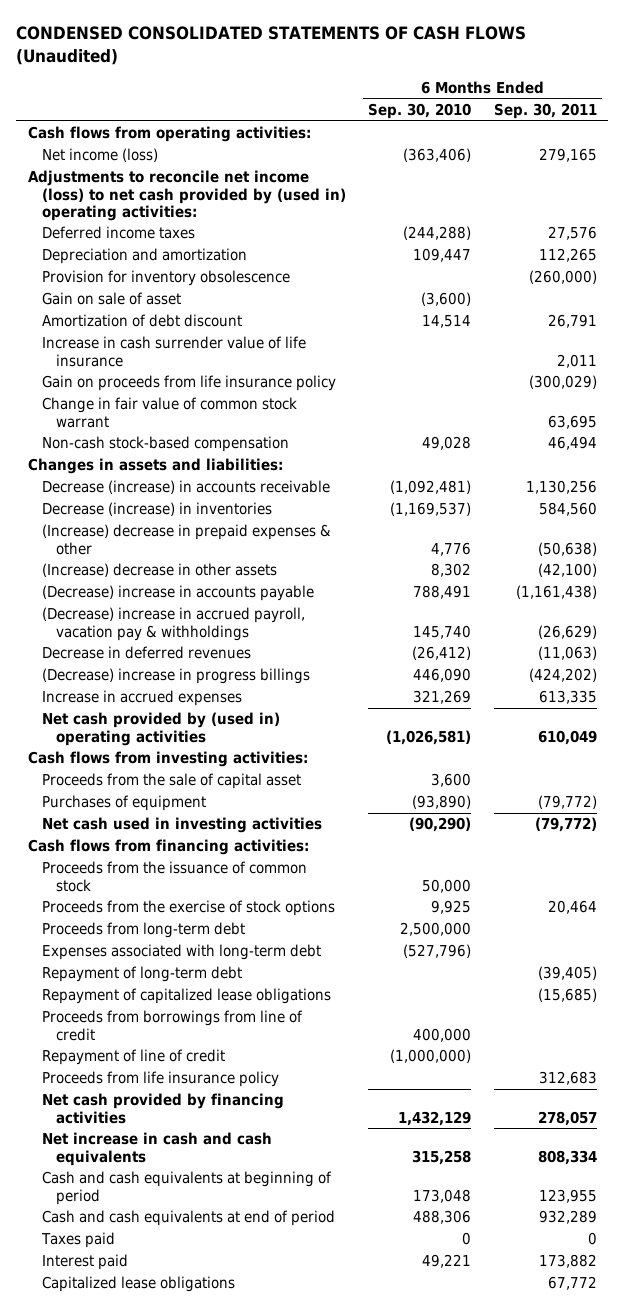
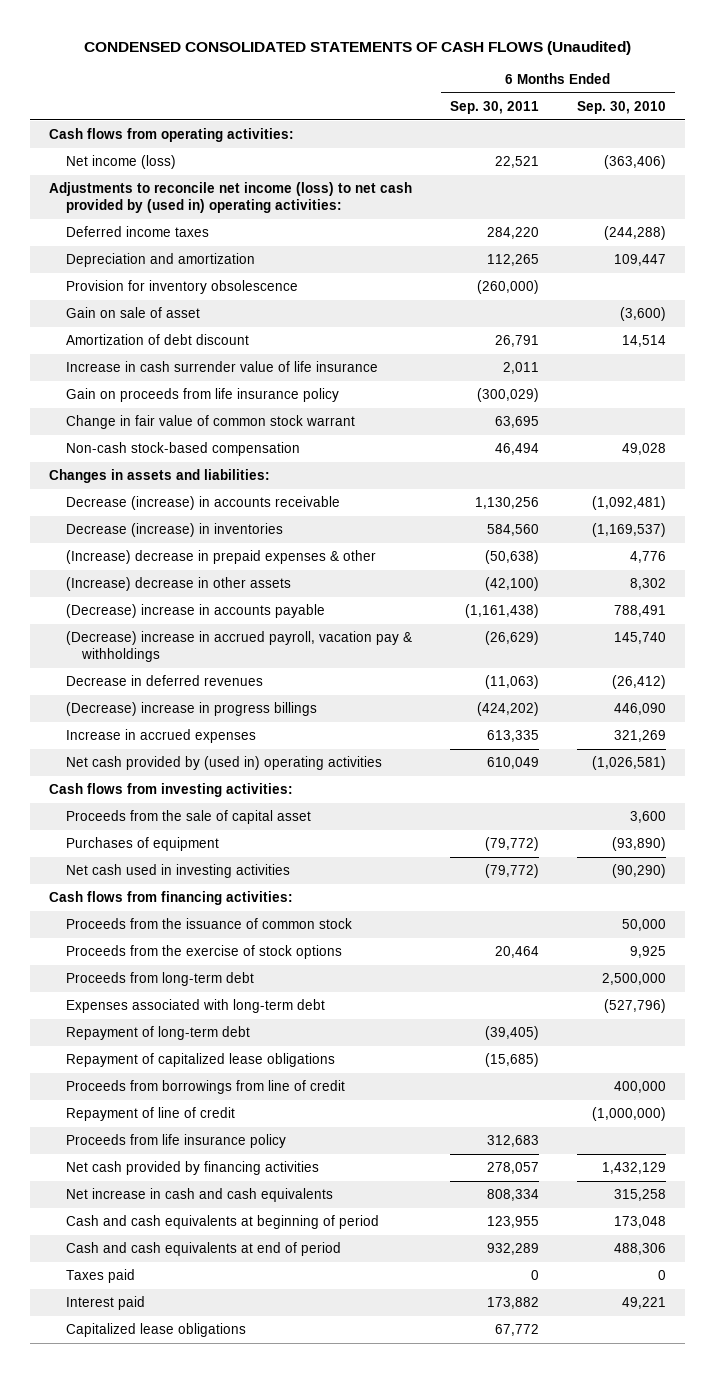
- | 6 Months Ended Sep. 30, 2010 | 6 Months Ended Sep. 30, 2011
+ | 6 Months Ended Sep. 30, 2011 | 6 Months Ended Sep. 30, 2010
- Net income (loss) | (363,406) | 279,165
+ Net income (loss) | 22,521 | (363,406)
- Deferred income taxes | (244,288) | 27,576
+ Deferred income taxes | 284,220 | (244,288)

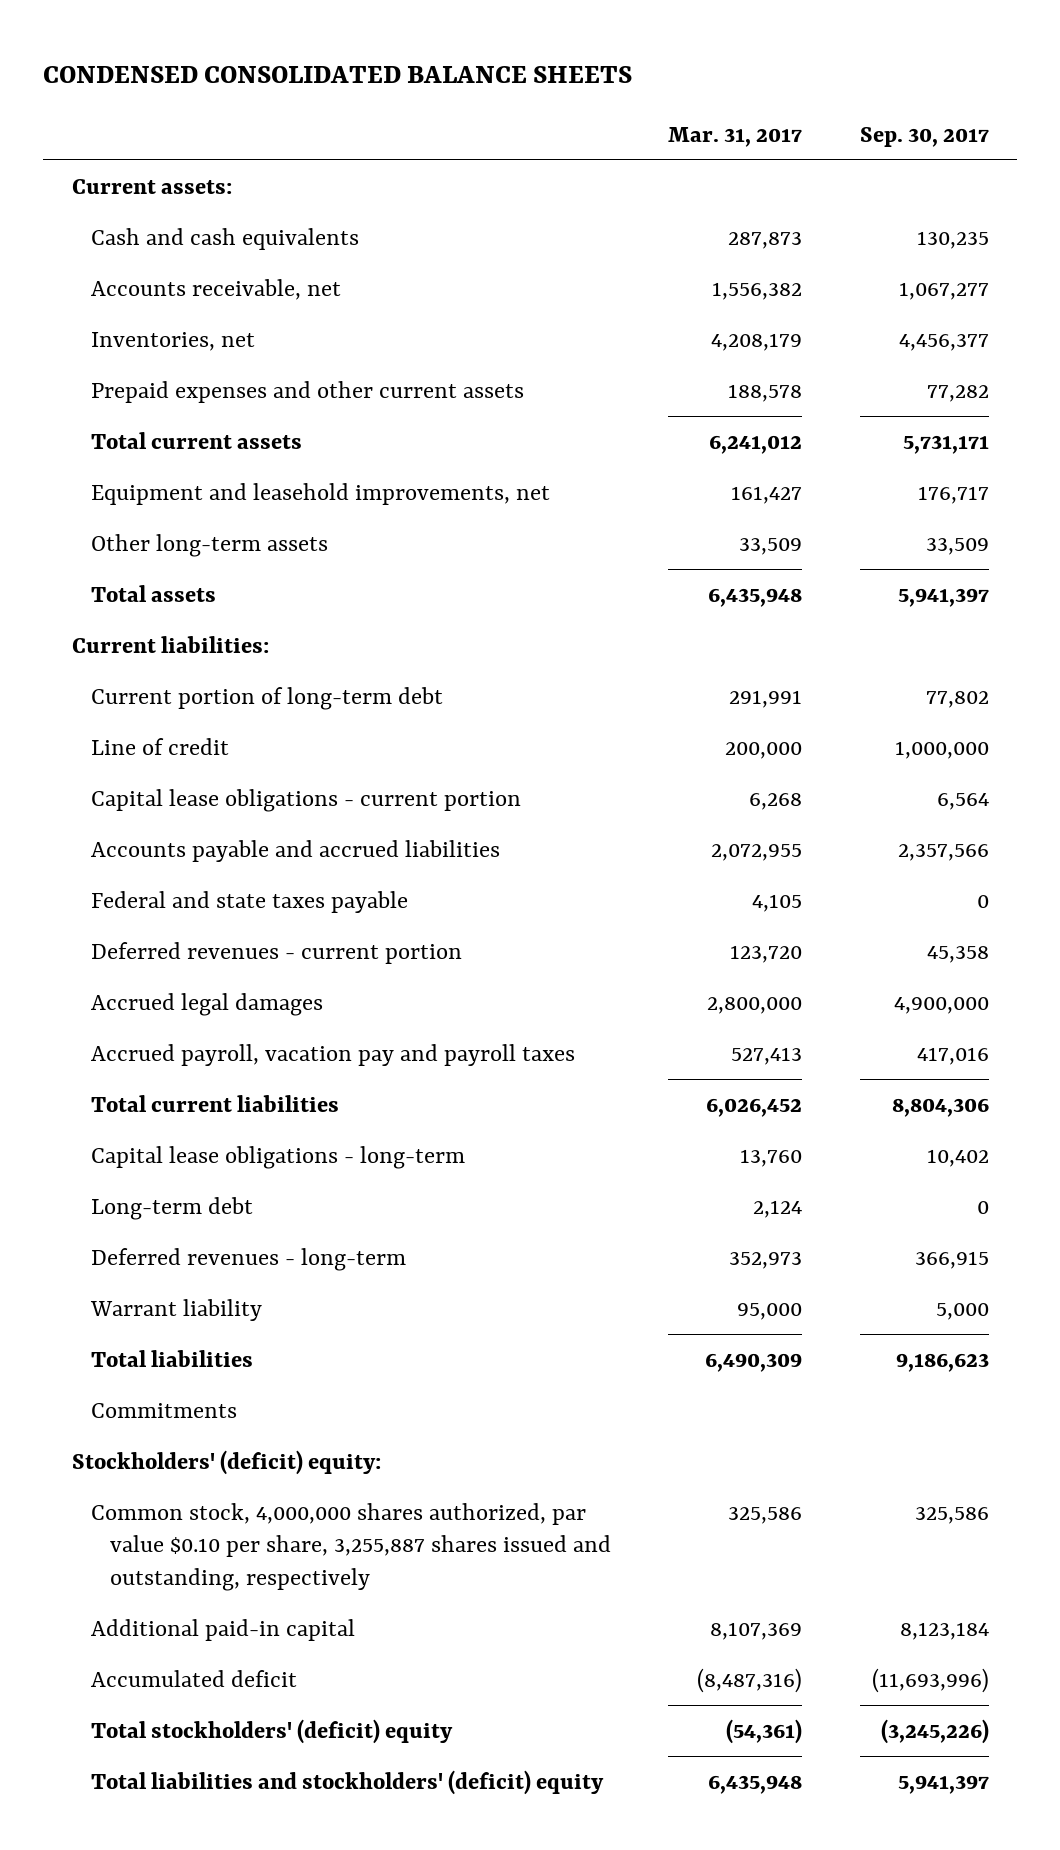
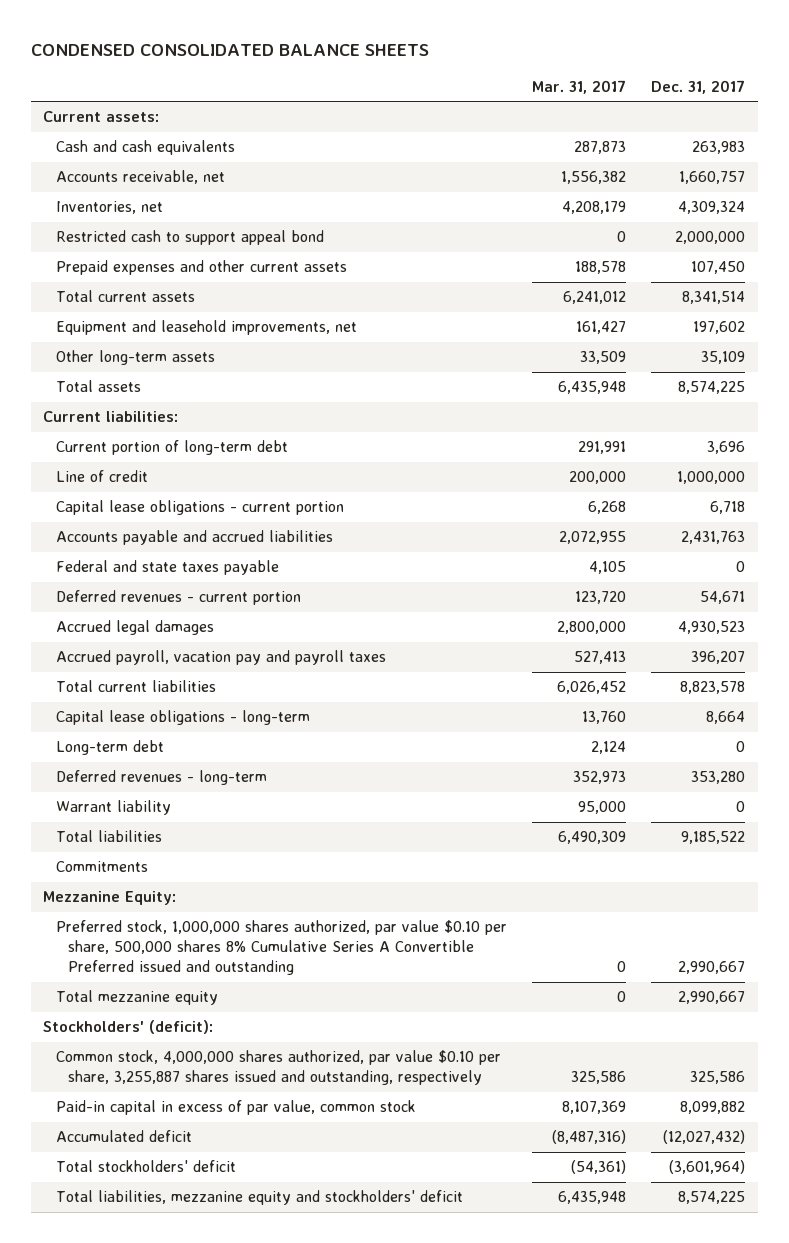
- | Mar. 31, 2017 | Sep. 30, 2017
+ | Mar. 31, 2017 | Dec. 31, 2017
+ Restricted cash to support appeal bond | 0 | 2,000,000
- Stockholders' (deficit) equity:
+ Mezzanine Equity:
+ Preferred stock, 1,000,000 shares authorized, par value $0.10 per share, 500,000 shares 8% Cumulative Series A Convertible Preferred issued and outstanding | 0 | 2,990,667
+ Total mezzanine equity | 0 | 2,990,667
+ Stockholders' (deficit):
- Additional paid-in capital | 8,107,369 | 8,123,184
+ Paid-in capital in excess of par value, common stock | 8,107,369 | 8,099,882
- Total stockholders' (deficit) equity | (54,361) | (3,245,226)
- Total liabilities and stockholders' (deficit) equity | 6,435,948 | 5,941,397
+ Total stockholders' deficit | (54,361) | (3,601,964)
+ Total liabilities, mezzanine equity and stockholders' deficit | 6,435,948 | 8,574,225

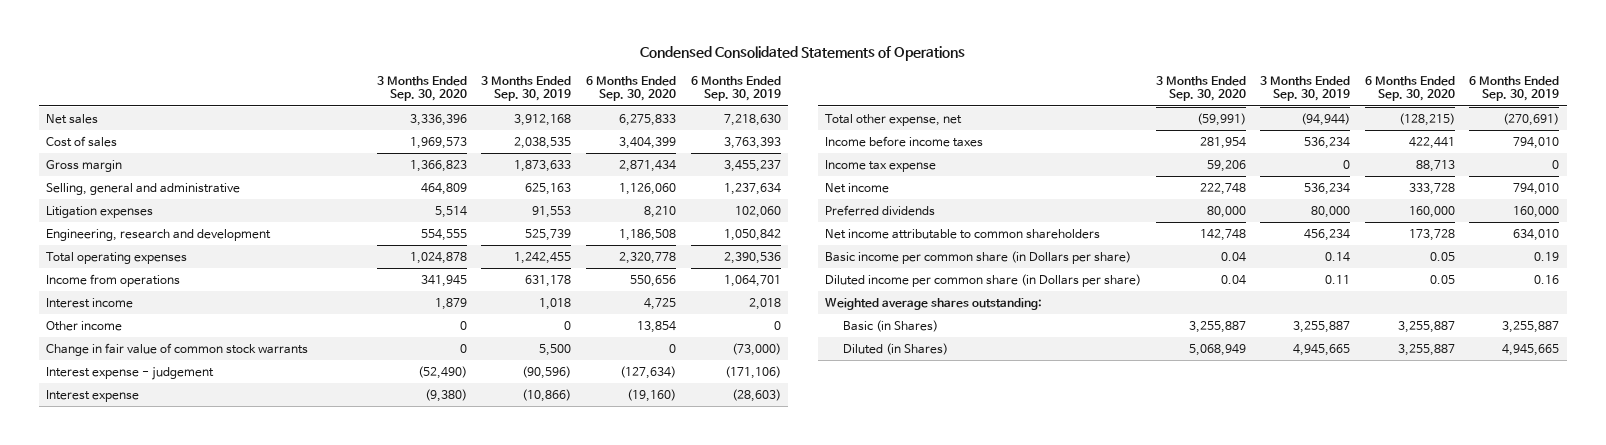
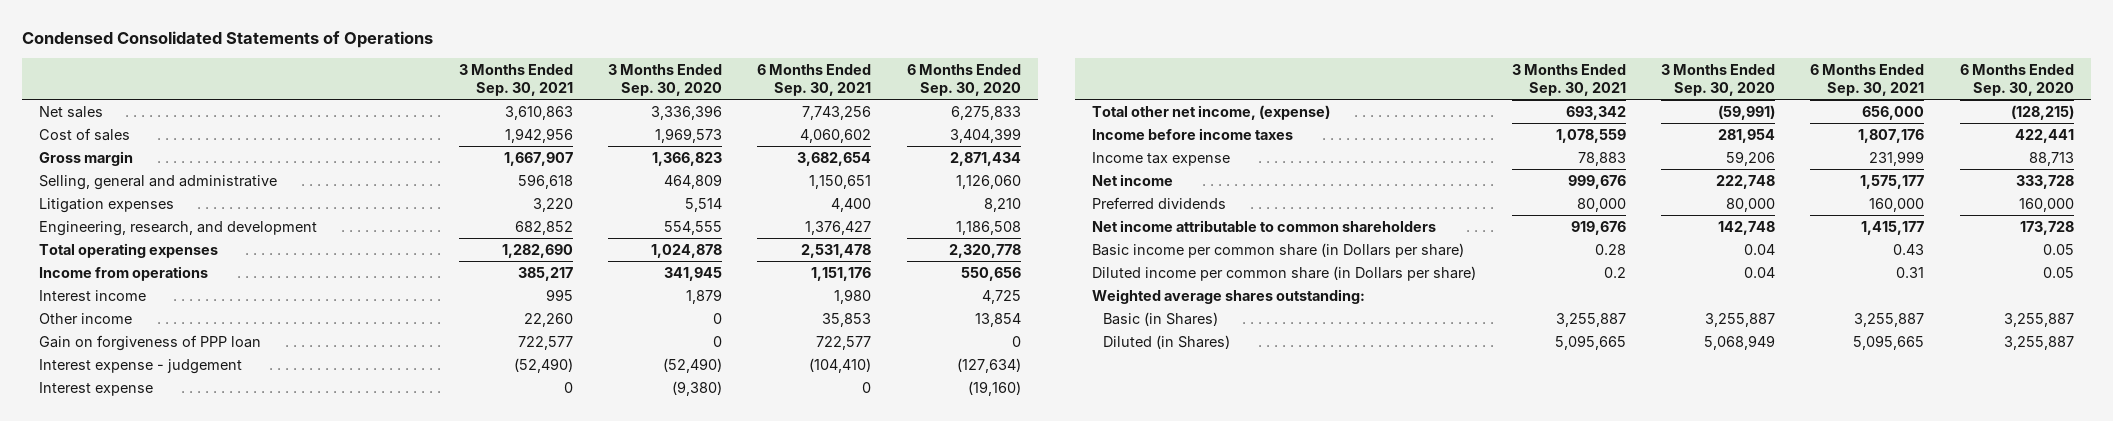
- | 3 Months Ended Sep. 30, 2020 | 3 Months Ended Sep. 30, 2019 | 6 Months Ended Sep. 30, 2020 | 6 Months Ended Sep. 30, 2019
+ | 3 Months Ended Sep. 30, 2021 | 3 Months Ended Sep. 30, 2020 | 6 Months Ended Sep. 30, 2021 | 6 Months Ended Sep. 30, 2020
- Engineering, research and development | 554,555 | 525,739 | 1,186,508 | 1,050,842
+ Engineering, research, and development | 682,852 | 554,555 | 1,376,427 | 1,186,508
- Change in fair value of common stock warrants | 0 | 5,500 | 0 | (73,000)
+ Gain on forgiveness of PPP loan | 722,577 | 0 | 722,577 | 0
- Total other expense, net | (59,991) | (94,944) | (128,215) | (270,691)
+ Total other net income, (expense) | 693,342 | (59,991) | 656,000 | (128,215)

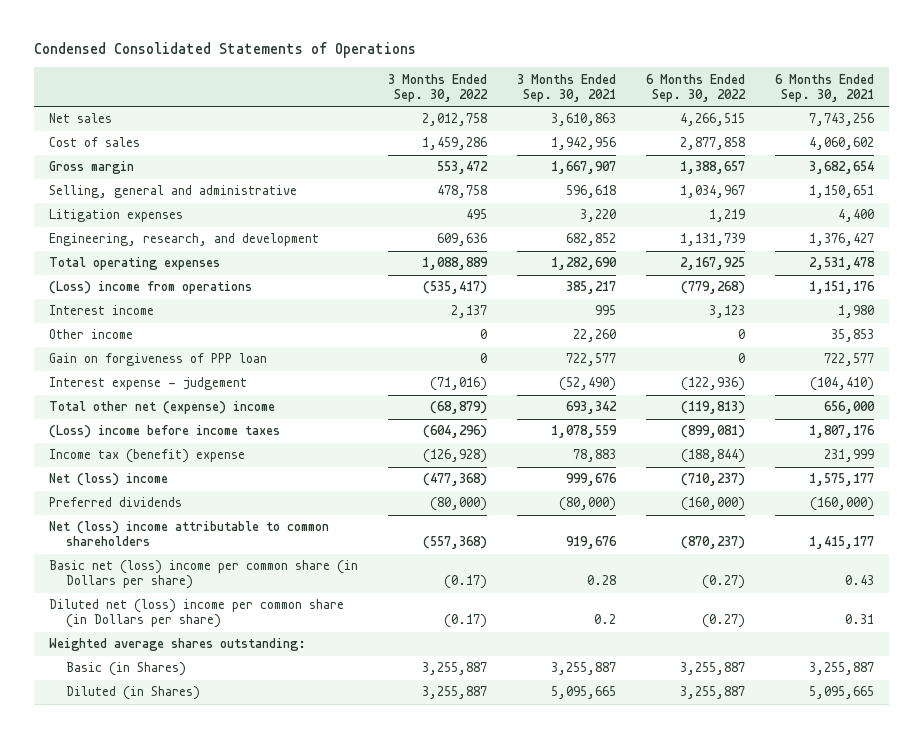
- | 3 Months Ended Sep. 30, 2021 | 3 Months Ended Sep. 30, 2020 | 6 Months Ended Sep. 30, 2021 | 6 Months Ended Sep. 30, 2020
+ | 3 Months Ended Sep. 30, 2022 | 3 Months Ended Sep. 30, 2021 | 6 Months Ended Sep. 30, 2022 | 6 Months Ended Sep. 30, 2021
- Income from operations | 385,217 | 341,945 | 1,151,176 | 550,656
+ (Loss) income from operations | (535,417) | 385,217 | (779,268) | 1,151,176
- Interest expense | 0 | (9,380) | 0 | (19,160)
- Total other net income, (expense) | 693,342 | (59,991) | 656,000 | (128,215)
- Income before income taxes | 1,078,559 | 281,954 | 1,807,176 | 422,441
- Income tax expense | 78,883 | 59,206 | 231,999 | 88,713
- Net income | 999,676 | 222,748 | 1,575,177 | 333,728
- Preferred dividends | 80,000 | 80,000 | 160,000 | 160,000
- Net income attributable to common shareholders | 919,676 | 142,748 | 1,415,177 | 173,728
- Basic income per common share (in Dollars per share) | 0.28 | 0.04 | 0.43 | 0.05
- Diluted income per common share (in Dollars per share) | 0.2 | 0.04 | 0.31 | 0.05
+ Total other net (expense) income | (68,879) | 693,342 | (119,813) | 656,000
+ (Loss) income before income taxes | (604,296) | 1,078,559 | (899,081) | 1,807,176
+ Income tax (benefit) expense | (126,928) | 78,883 | (188,844) | 231,999
+ Net (loss) income | (477,368) | 999,676 | (710,237) | 1,575,177
+ Preferred dividends | (80,000) | (80,000) | (160,000) | (160,000)
+ Net (loss) income attributable to common shareholders | (557,368) | 919,676 | (870,237) | 1,415,177
+ Basic net (loss) income per common share (in Dollars per share) | (0.17) | 0.28 | (0.27) | 0.43
+ Diluted net (loss) income per common share (in Dollars per share) | (0.17) | 0.2 | (0.27) | 0.31

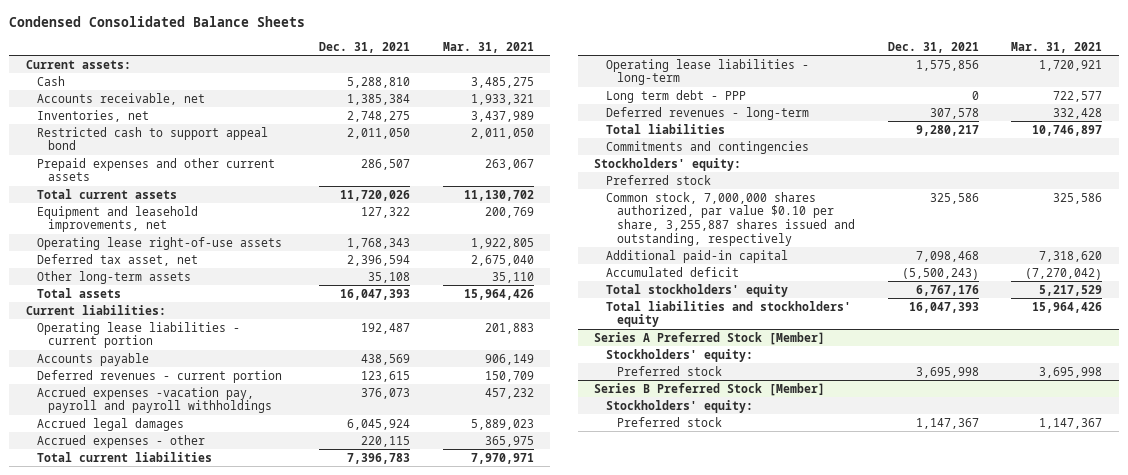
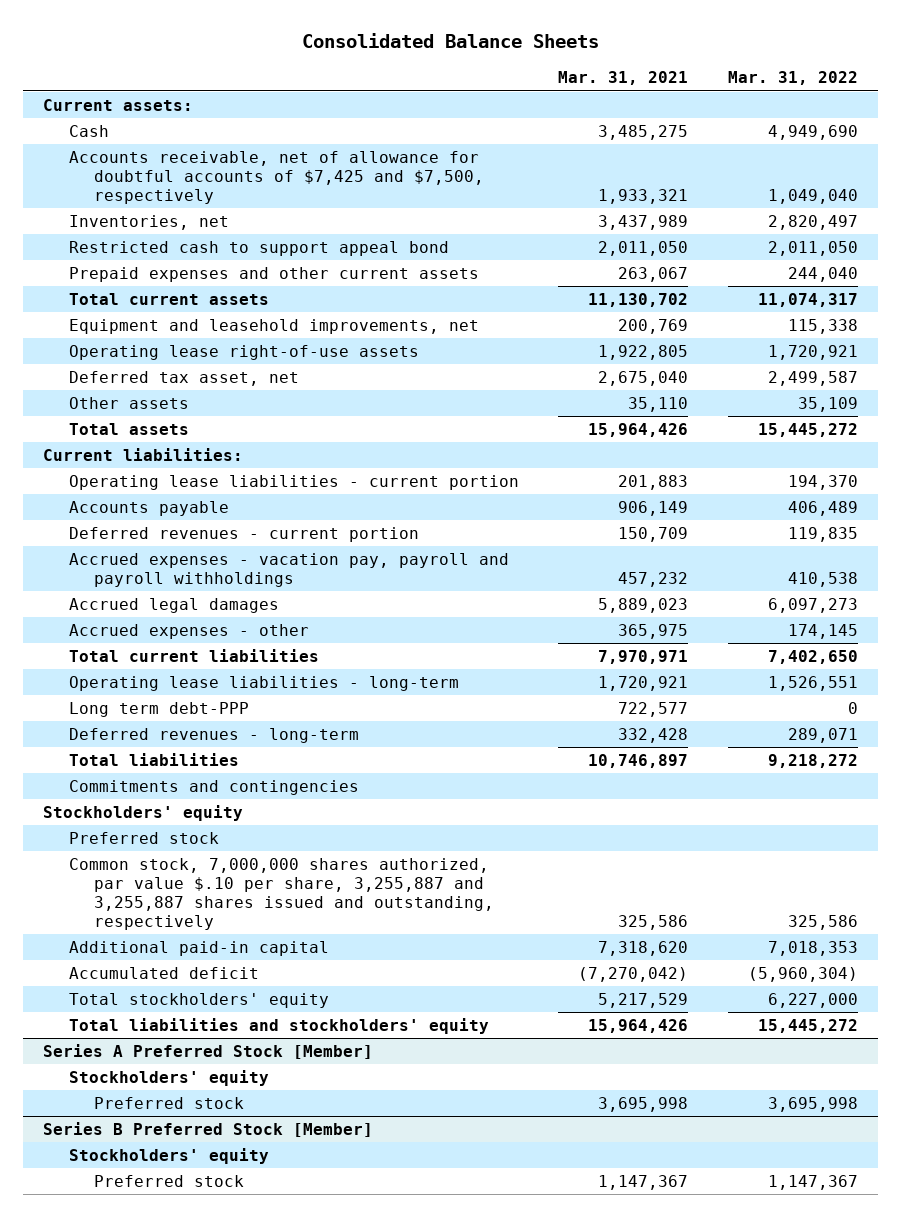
- Condensed Consolidated Balance Sheets
+ Consolidated Balance Sheets
- | Dec. 31, 2021 | Mar. 31, 2021
+ | Mar. 31, 2021 | Mar. 31, 2022
- Accounts receivable, net | 1,385,384 | 1,933,321
+ Accounts receivable, net of allowance for doubtful accounts of $7,425 and $7,500, respectively | 1,933,321 | 1,049,040
- Other long-term assets | 35,108 | 35,110
+ Other assets | 35,110 | 35,109
- Accrued expenses -vacation pay, payroll and payroll withholdings | 376,073 | 457,232
+ Accrued expenses - vacation pay, payroll and payroll withholdings | 457,232 | 410,538
- Long term debt - PPP | 0 | 722,577
+ Long term debt-PPP | 722,577 | 0
- Stockholders' equity:
+ Stockholders' equity
- Common stock, 7,000,000 shares authorized, par value $0.10 per share, 3,255,887 shares issued and outstanding, respectively | 325,586 | 325,586
+ Common stock, 7,000,000 shares authorized, par value $.10 per share, 3,255,887 and 3,255,887 shares issued and outstanding, respectively | 325,586 | 325,586
@ Series A Preferred Stock [Member]
- Stockholders' equity:
+ Stockholders' equity
@ Series B Preferred Stock [Member]
- Stockholders' equity:
+ Stockholders' equity

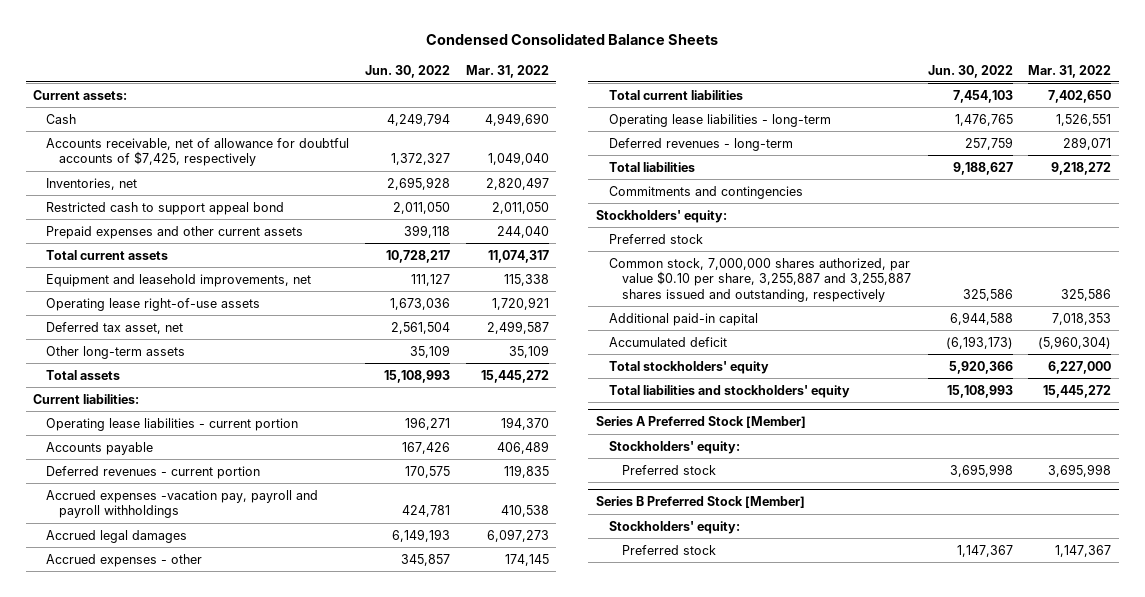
- Consolidated Balance Sheets
+ Condensed Consolidated Balance Sheets
- | Mar. 31, 2021 | Mar. 31, 2022
+ | Jun. 30, 2022 | Mar. 31, 2022
- Accounts receivable, net of allowance for doubtful accounts of $7,425 and $7,500, respectively | 1,933,321 | 1,049,040
+ Accounts receivable, net of allowance for doubtful accounts of $7,425, respectively | 1,372,327 | 1,049,040
- Other assets | 35,110 | 35,109
+ Other long-term assets | 35,109 | 35,109
- Accrued expenses - vacation pay, payroll and payroll withholdings | 457,232 | 410,538
+ Accrued expenses -vacation pay, payroll and payroll withholdings | 424,781 | 410,538
- Long term debt-PPP | 722,577 | 0
- Stockholders' equity
+ Stockholders' equity:
- Common stock, 7,000,000 shares authorized, par value $.10 per share, 3,255,887 and 3,255,887 shares issued and outstanding, respectively | 325,586 | 325,586
+ Common stock, 7,000,000 shares authorized, par value $0.10 per share, 3,255,887 and 3,255,887 shares issued and outstanding, respectively | 325,586 | 325,586
@ Series A Preferred Stock [Member]
- Stockholders' equity
+ Stockholders' equity:
@ Series B Preferred Stock [Member]
- Stockholders' equity
+ Stockholders' equity:

